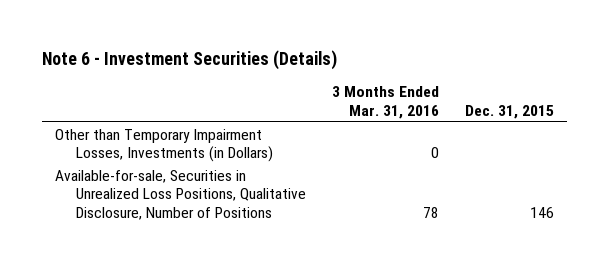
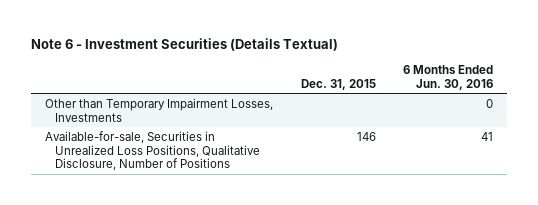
- Note 6 - Investment Securities (Details)
+ Note 6 - Investment Securities (Details Textual)
- | 3 Months Ended Mar. 31, 2016 | Dec. 31, 2015
+ | Dec. 31, 2015 | 6 Months Ended Jun. 30, 2016
- Other than Temporary Impairment Losses, Investments (in Dollars) | 0 |
+ Other than Temporary Impairment Losses, Investments | | 0

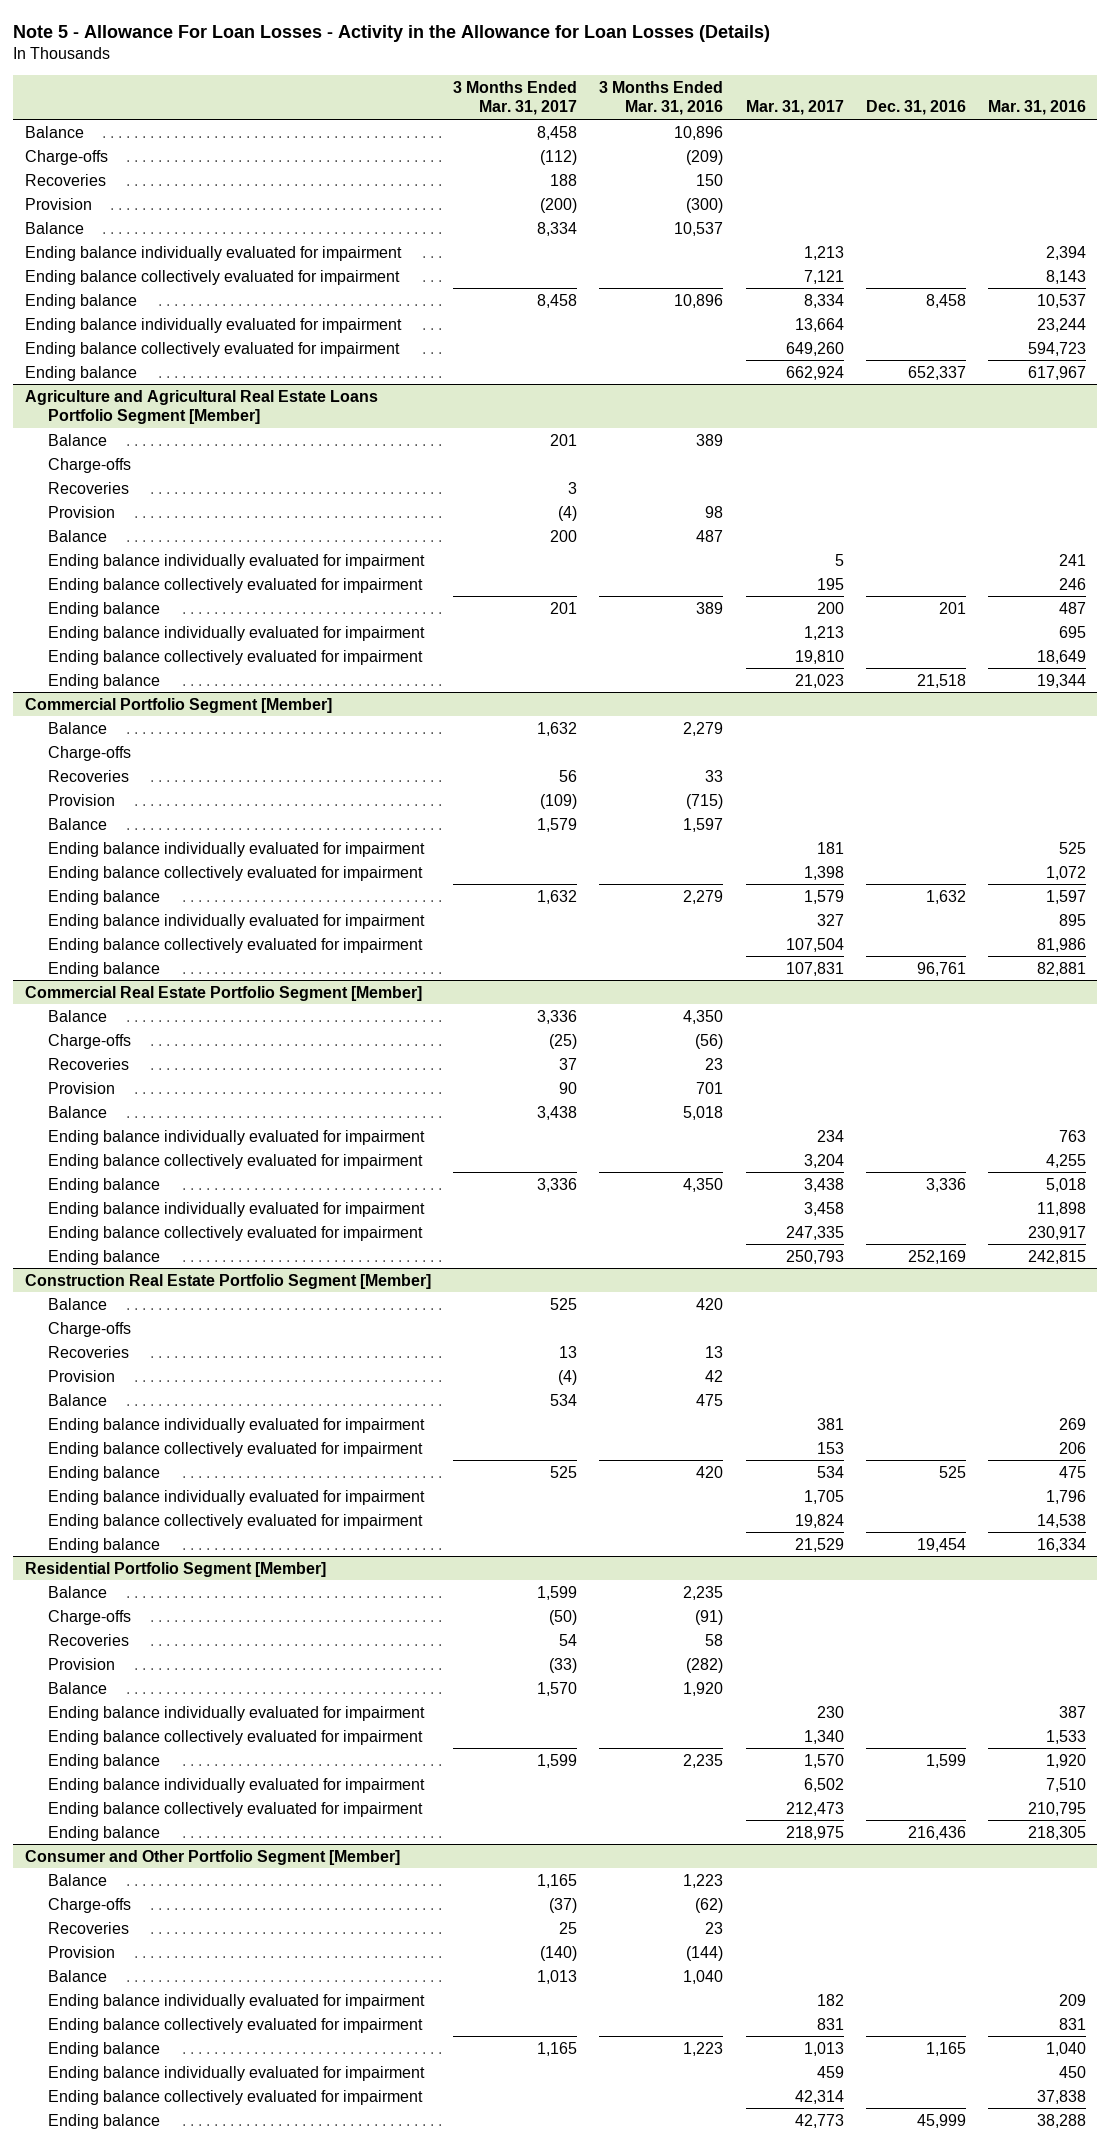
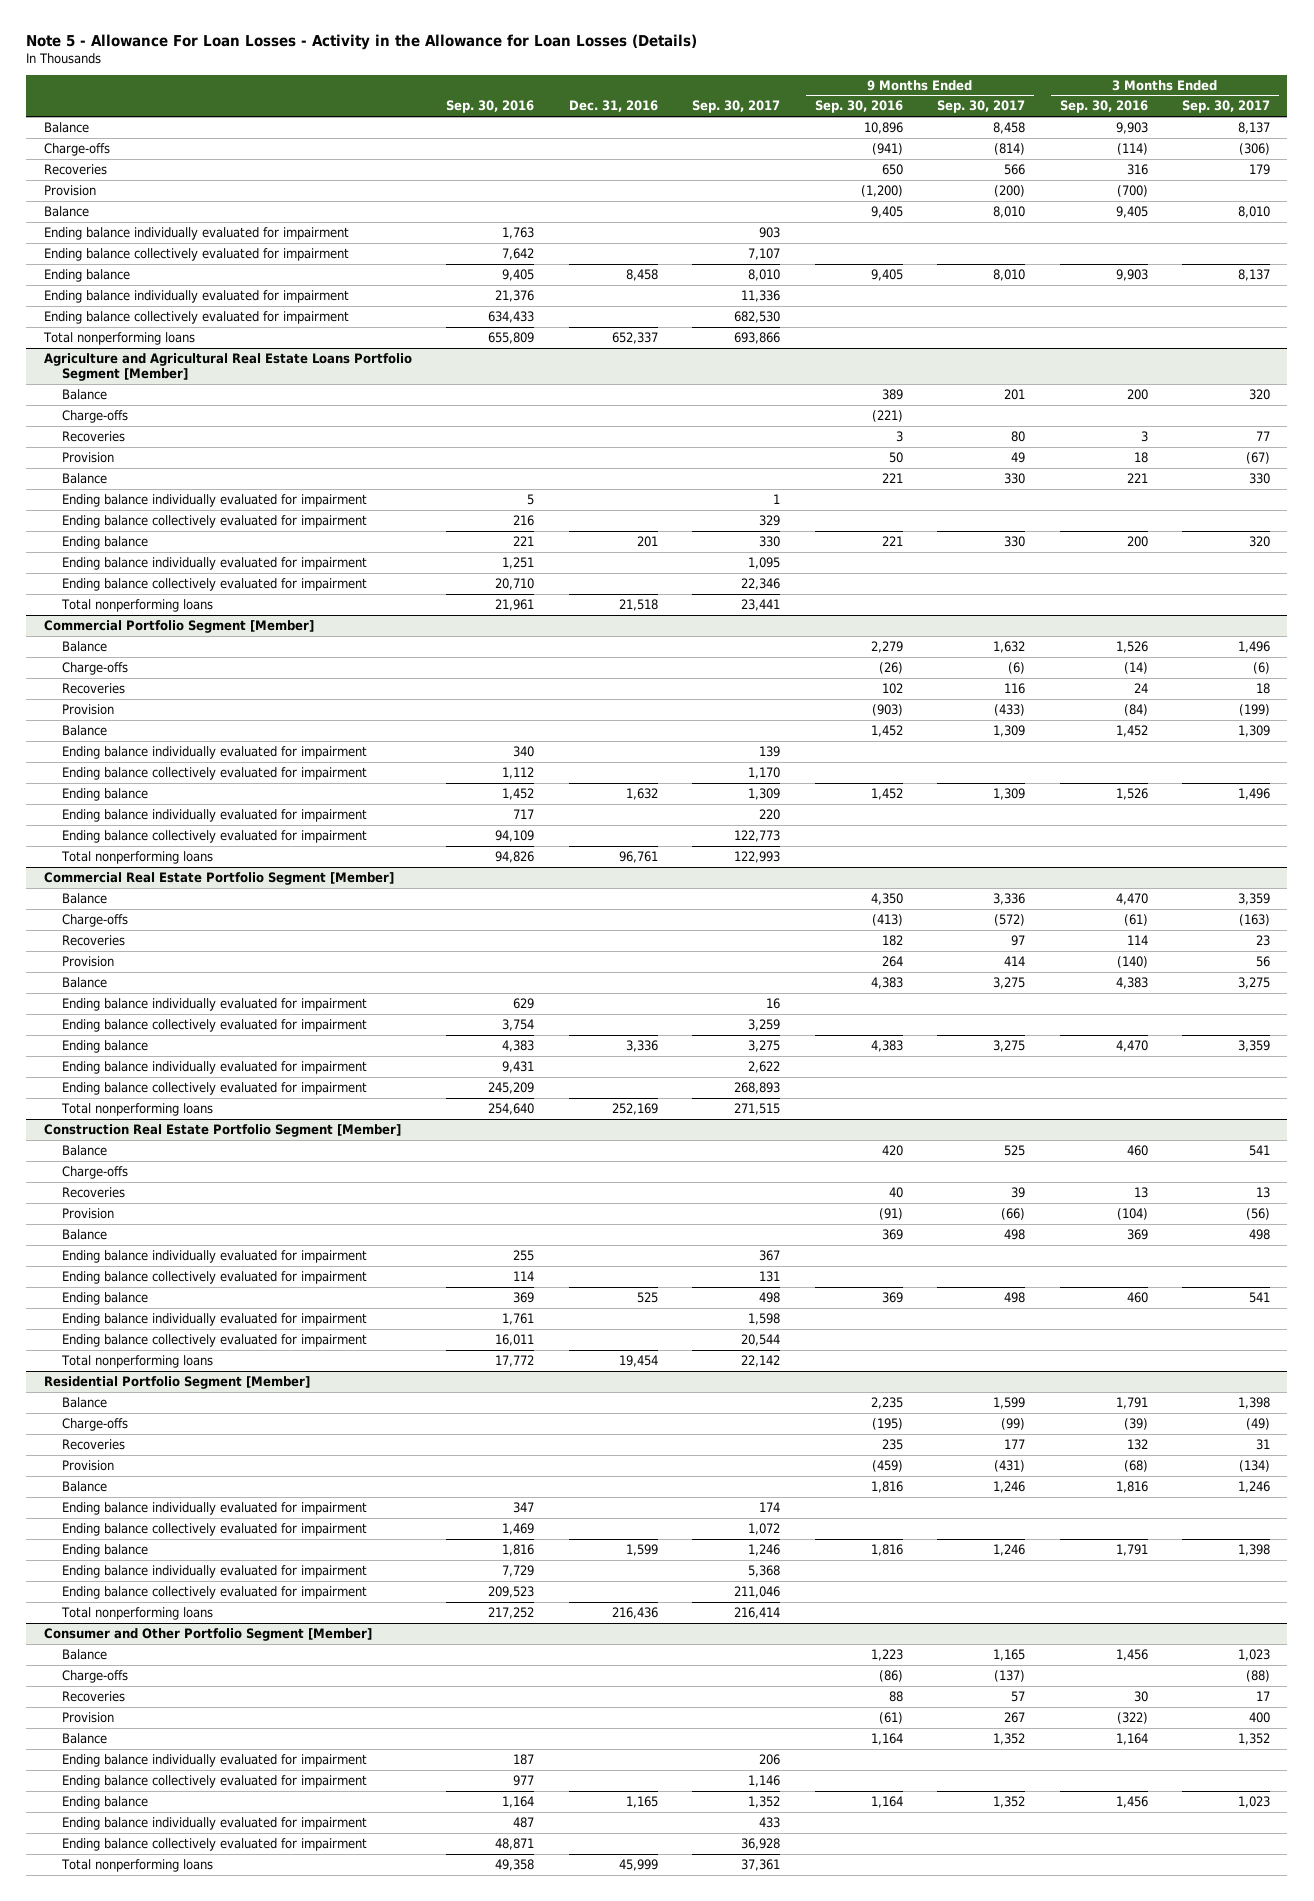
- | 3 Months Ended Mar. 31, 2017 | 3 Months Ended Mar. 31, 2016 | Mar. 31, 2017 | Dec. 31, 2016 | Mar. 31, 2016
+ | Sep. 30, 2016 | Dec. 31, 2016 | Sep. 30, 2017 | 9 Months Ended Sep. 30, 2016 | 9 Months Ended Sep. 30, 2017 | 3 Months Ended Sep. 30, 2016 | 3 Months Ended Sep. 30, 2017
- Ending balance | | | 662,924 | 652,337 | 617,967
+ Total nonperforming loans | 655,809 | 652,337 | 693,866 | | | |
@ Agriculture and Agricultural Real Estate Loans Portfolio Segment [Member]
- Ending balance | | | 21,023 | 21,518 | 19,344
+ Total nonperforming loans | 21,961 | 21,518 | 23,441 | | | |
@ Commercial Portfolio Segment [Member]
- Ending balance | | | 107,831 | 96,761 | 82,881
+ Total nonperforming loans | 94,826 | 96,761 | 122,993 | | | |
@ Commercial Real Estate Portfolio Segment [Member]
- Ending balance | | | 250,793 | 252,169 | 242,815
+ Total nonperforming loans | 254,640 | 252,169 | 271,515 | | | |
@ Construction Real Estate Portfolio Segment [Member]
- Ending balance | | | 21,529 | 19,454 | 16,334
+ Total nonperforming loans | 17,772 | 19,454 | 22,142 | | | |
@ Residential Portfolio Segment [Member]
- Ending balance | | | 218,975 | 216,436 | 218,305
+ Total nonperforming loans | 217,252 | 216,436 | 216,414 | | | |
@ Consumer and Other Portfolio Segment [Member]
- Ending balance | | | 42,773 | 45,999 | 38,288
+ Total nonperforming loans | 49,358 | 45,999 | 37,361 | | | |

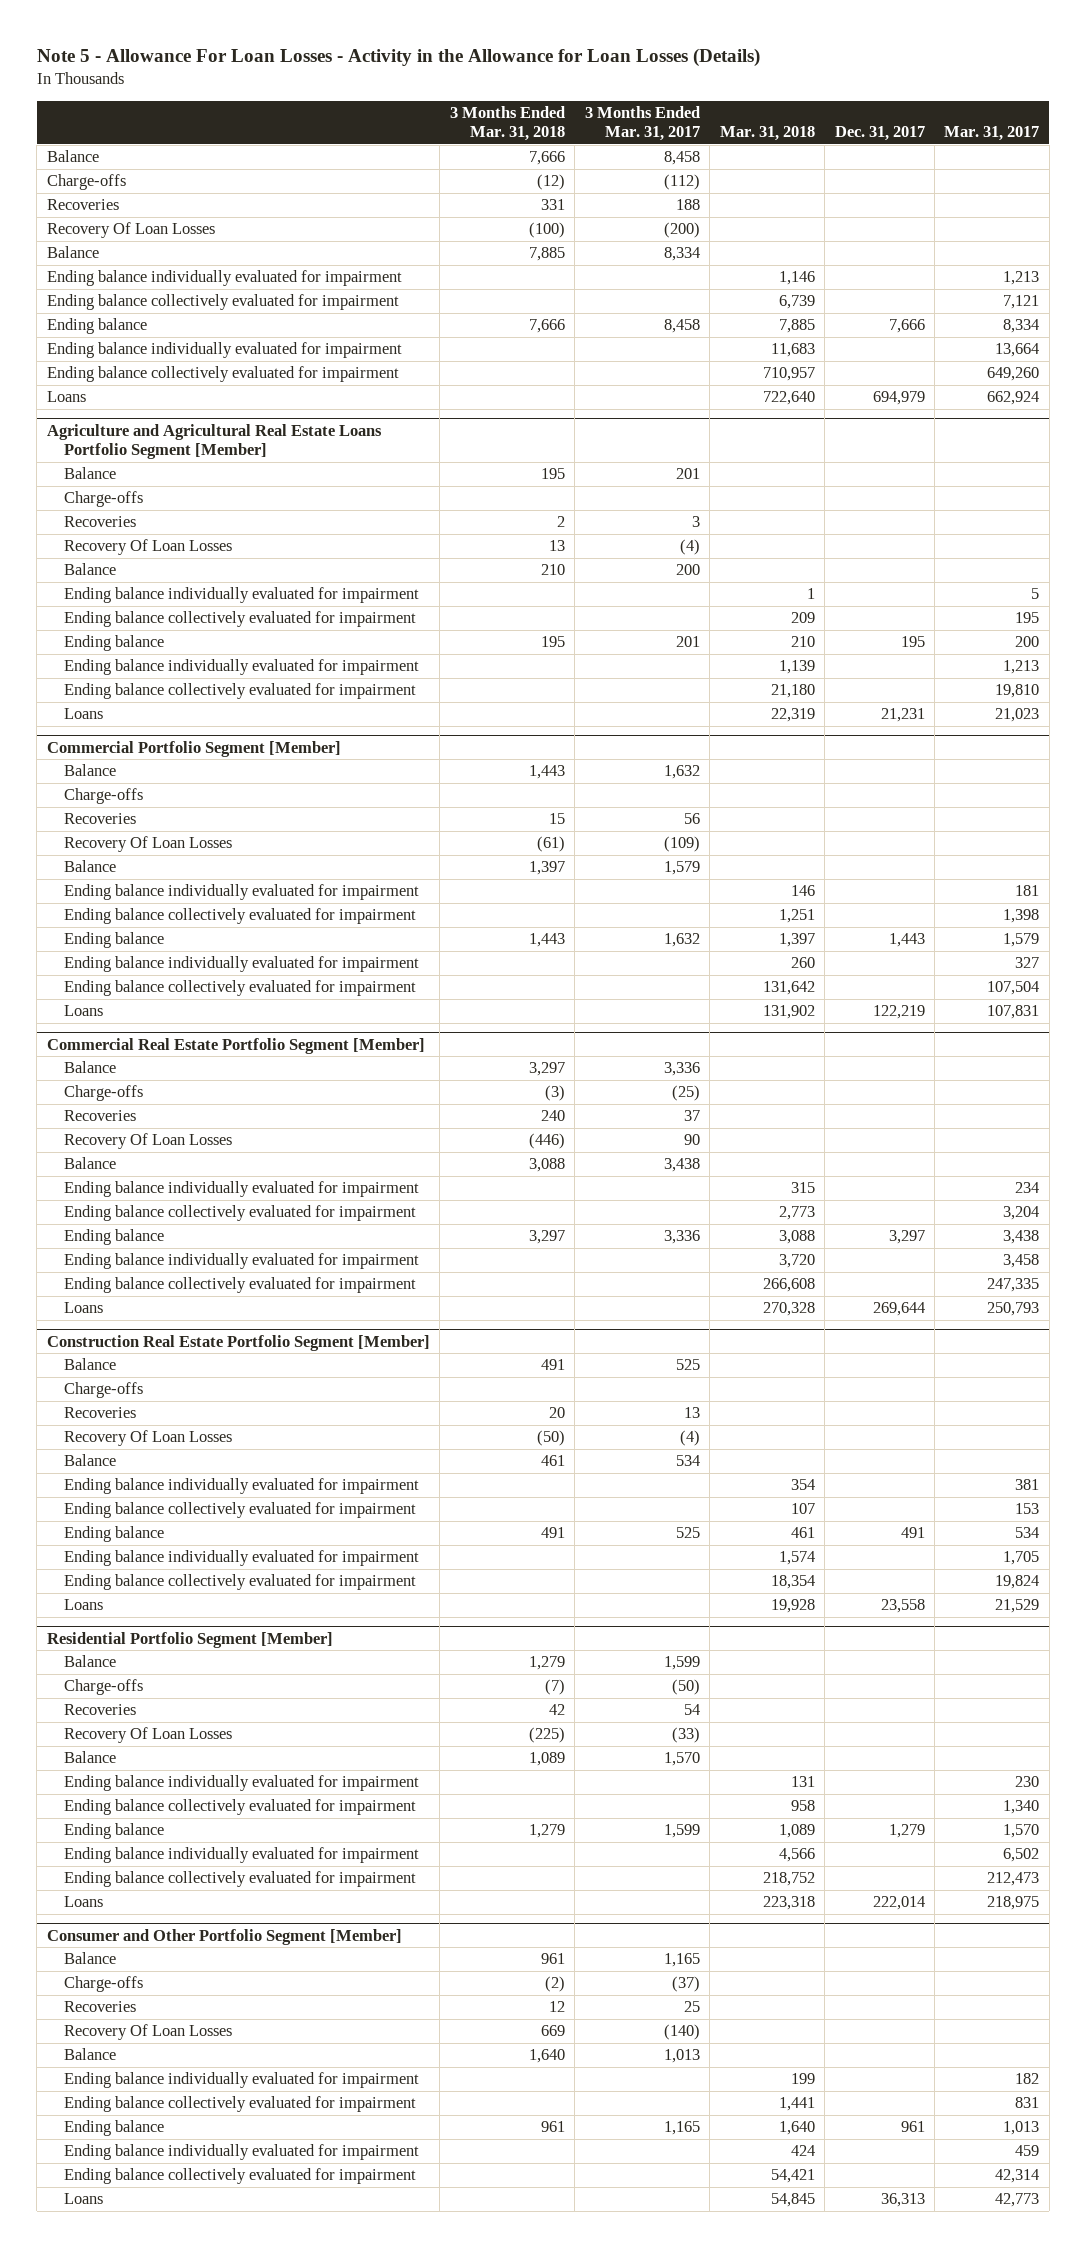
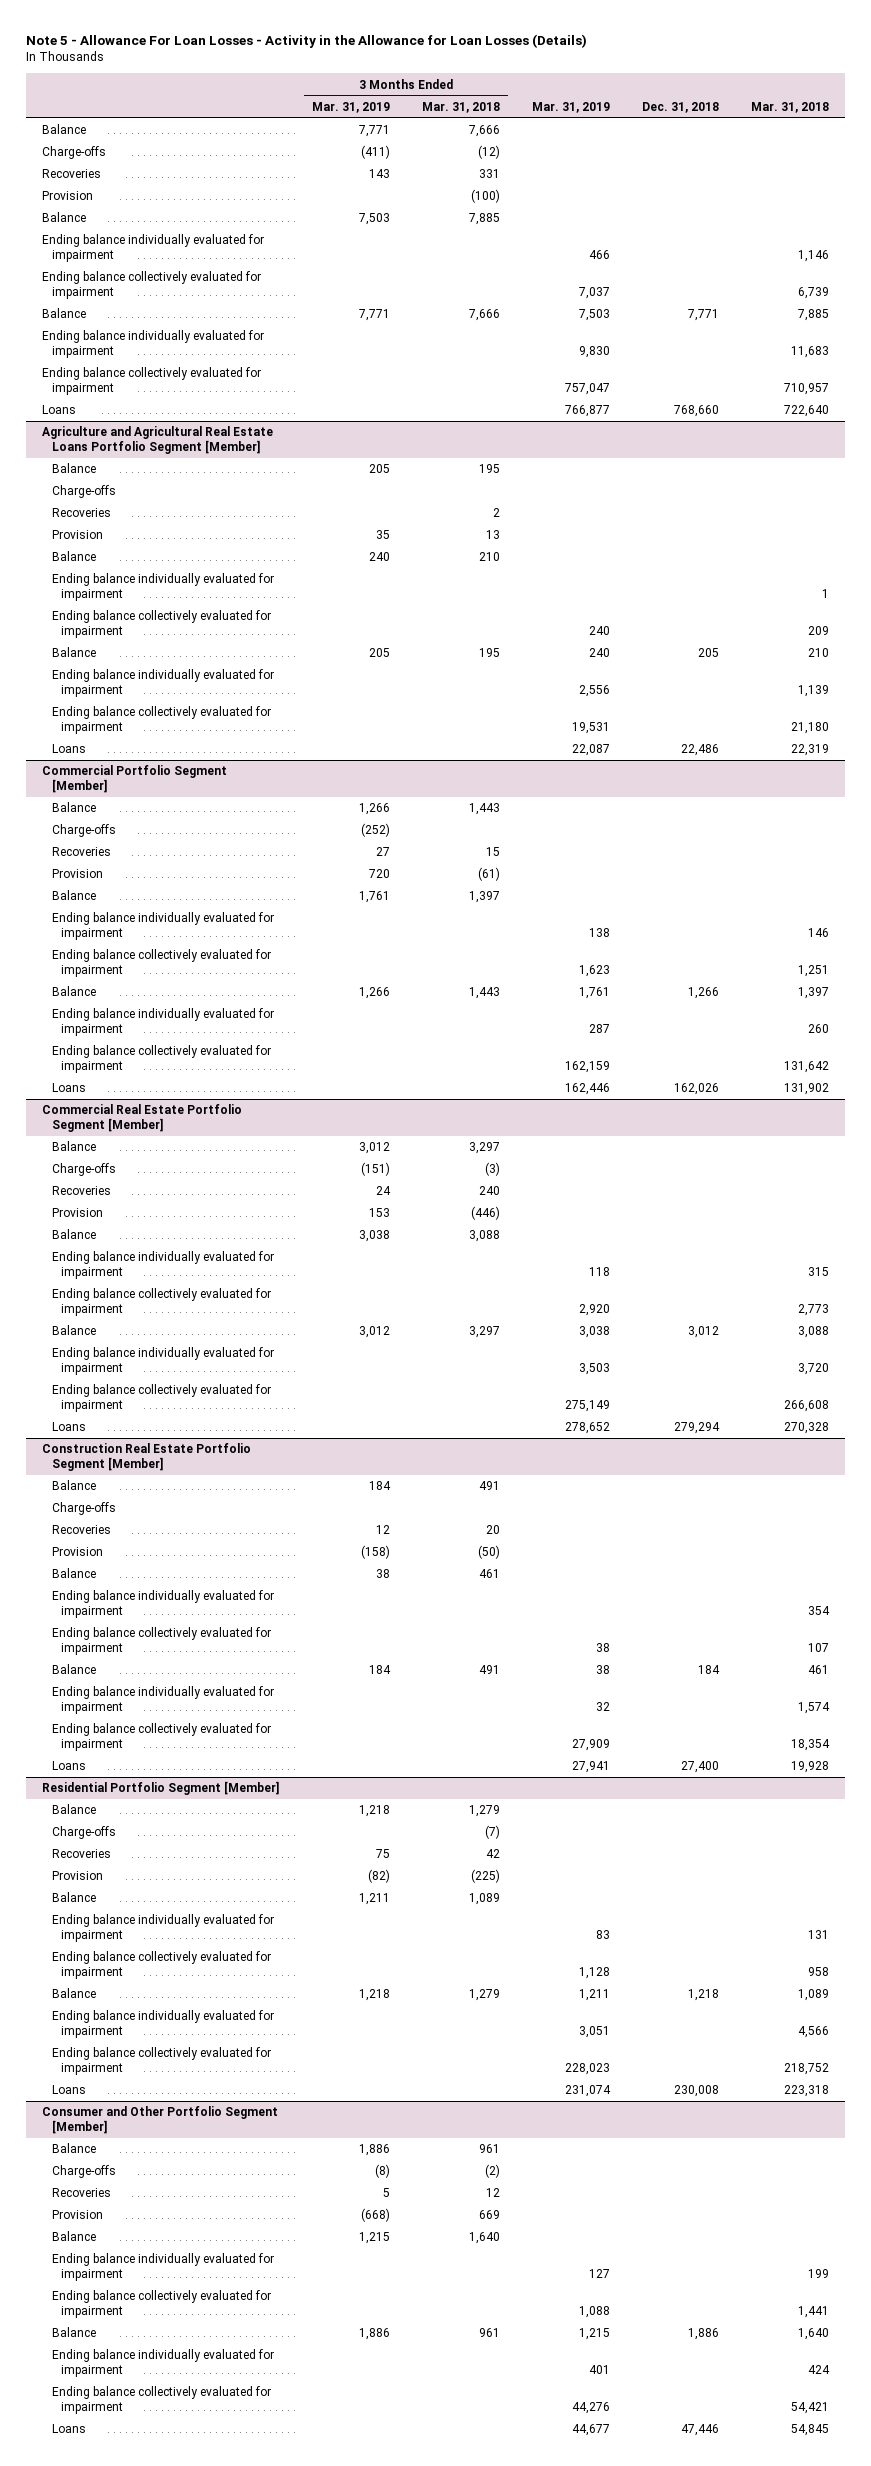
- | 3 Months Ended Mar. 31, 2018 | 3 Months Ended Mar. 31, 2017 | Mar. 31, 2018 | Dec. 31, 2017 | Mar. 31, 2017
+ | 3 Months Ended Mar. 31, 2019 | 3 Months Ended Mar. 31, 2018 | Mar. 31, 2019 | Dec. 31, 2018 | Mar. 31, 2018
- Recovery Of Loan Losses | (100) | (200) | | |
+ Provision | | (100) | | |
- Ending balance | 7,666 | 8,458 | 7,885 | 7,666 | 8,334
+ Balance | 7,771 | 7,666 | 7,503 | 7,771 | 7,885
@ Agriculture and Agricultural Real Estate Loans Portfolio Segment [Member]
- Recovery Of Loan Losses | 13 | (4) | | |
+ Provision | 35 | 13 | | |
- Ending balance | 195 | 201 | 210 | 195 | 200
+ Balance | 205 | 195 | 240 | 205 | 210
@ Commercial Portfolio Segment [Member]
- Recovery Of Loan Losses | (61) | (109) | | |
+ Provision | 720 | (61) | | |
- Ending balance | 1,443 | 1,632 | 1,397 | 1,443 | 1,579
+ Balance | 1,266 | 1,443 | 1,761 | 1,266 | 1,397
@ Commercial Real Estate Portfolio Segment [Member]
- Recovery Of Loan Losses | (446) | 90 | | |
+ Provision | 153 | (446) | | |
- Ending balance | 3,297 | 3,336 | 3,088 | 3,297 | 3,438
+ Balance | 3,012 | 3,297 | 3,038 | 3,012 | 3,088
@ Construction Real Estate Portfolio Segment [Member]
- Recovery Of Loan Losses | (50) | (4) | | |
+ Provision | (158) | (50) | | |
- Ending balance | 491 | 525 | 461 | 491 | 534
+ Balance | 184 | 491 | 38 | 184 | 461
@ Residential Portfolio Segment [Member]
- Recovery Of Loan Losses | (225) | (33) | | |
+ Provision | (82) | (225) | | |
- Ending balance | 1,279 | 1,599 | 1,089 | 1,279 | 1,570
+ Balance | 1,218 | 1,279 | 1,211 | 1,218 | 1,089
@ Consumer and Other Portfolio Segment [Member]
- Recovery Of Loan Losses | 669 | (140) | | |
+ Provision | (668) | 669 | | |
- Ending balance | 961 | 1,165 | 1,640 | 961 | 1,013
+ Balance | 1,886 | 961 | 1,215 | 1,886 | 1,640

